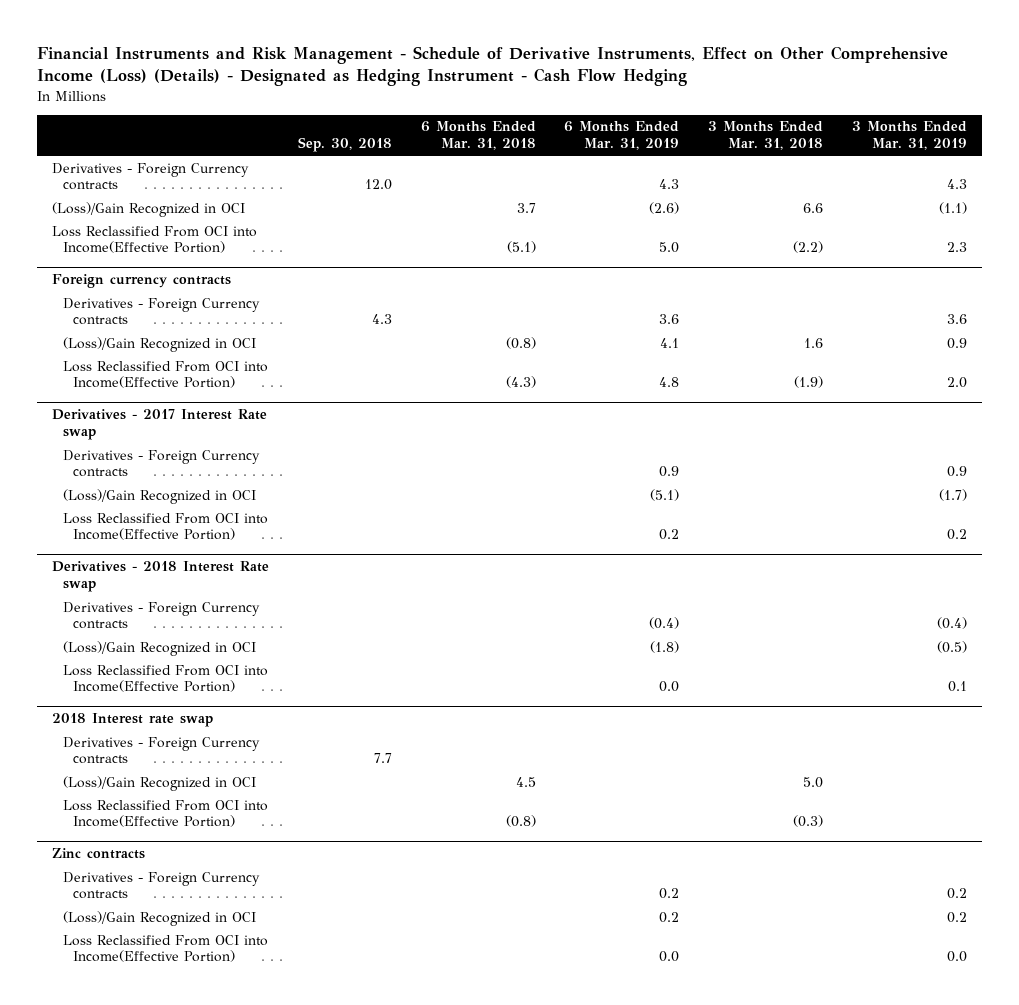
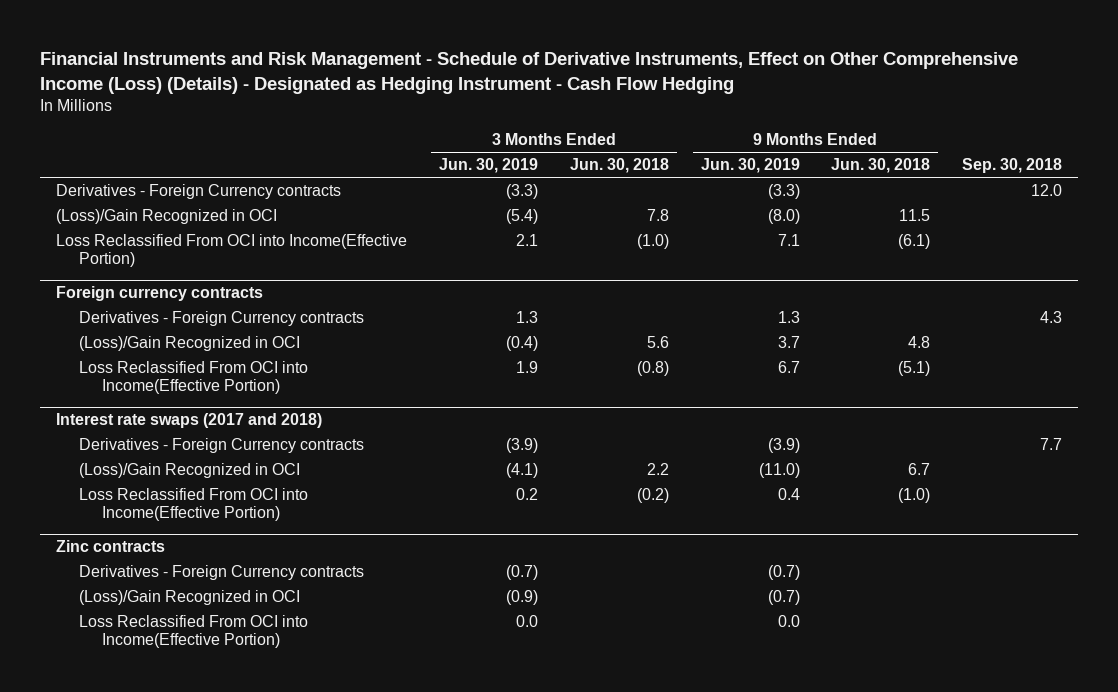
- | Sep. 30, 2018 | 6 Months Ended Mar. 31, 2018 | 6 Months Ended Mar. 31, 2019 | 3 Months Ended Mar. 31, 2018 | 3 Months Ended Mar. 31, 2019
+ | 3 Months Ended Jun. 30, 2019 | 3 Months Ended Jun. 30, 2018 | 9 Months Ended Jun. 30, 2019 | 9 Months Ended Jun. 30, 2018 | Sep. 30, 2018
- Derivatives - 2017 Interest Rate swap
- Derivatives - Foreign Currency contracts | | | 0.9 | | 0.9
- (Loss)/Gain Recognized in OCI | | | (5.1) | | (1.7)
- Loss Reclassified From OCI into Income(Effective Portion) | | | 0.2 | | 0.2
- Derivatives - 2018 Interest Rate swap
- Derivatives - Foreign Currency contracts | | | (0.4) | | (0.4)
- (Loss)/Gain Recognized in OCI | | | (1.8) | | (0.5)
- Loss Reclassified From OCI into Income(Effective Portion) | | | 0.0 | | 0.1
- 2018 Interest rate swap
+ Interest rate swaps (2017 and 2018)

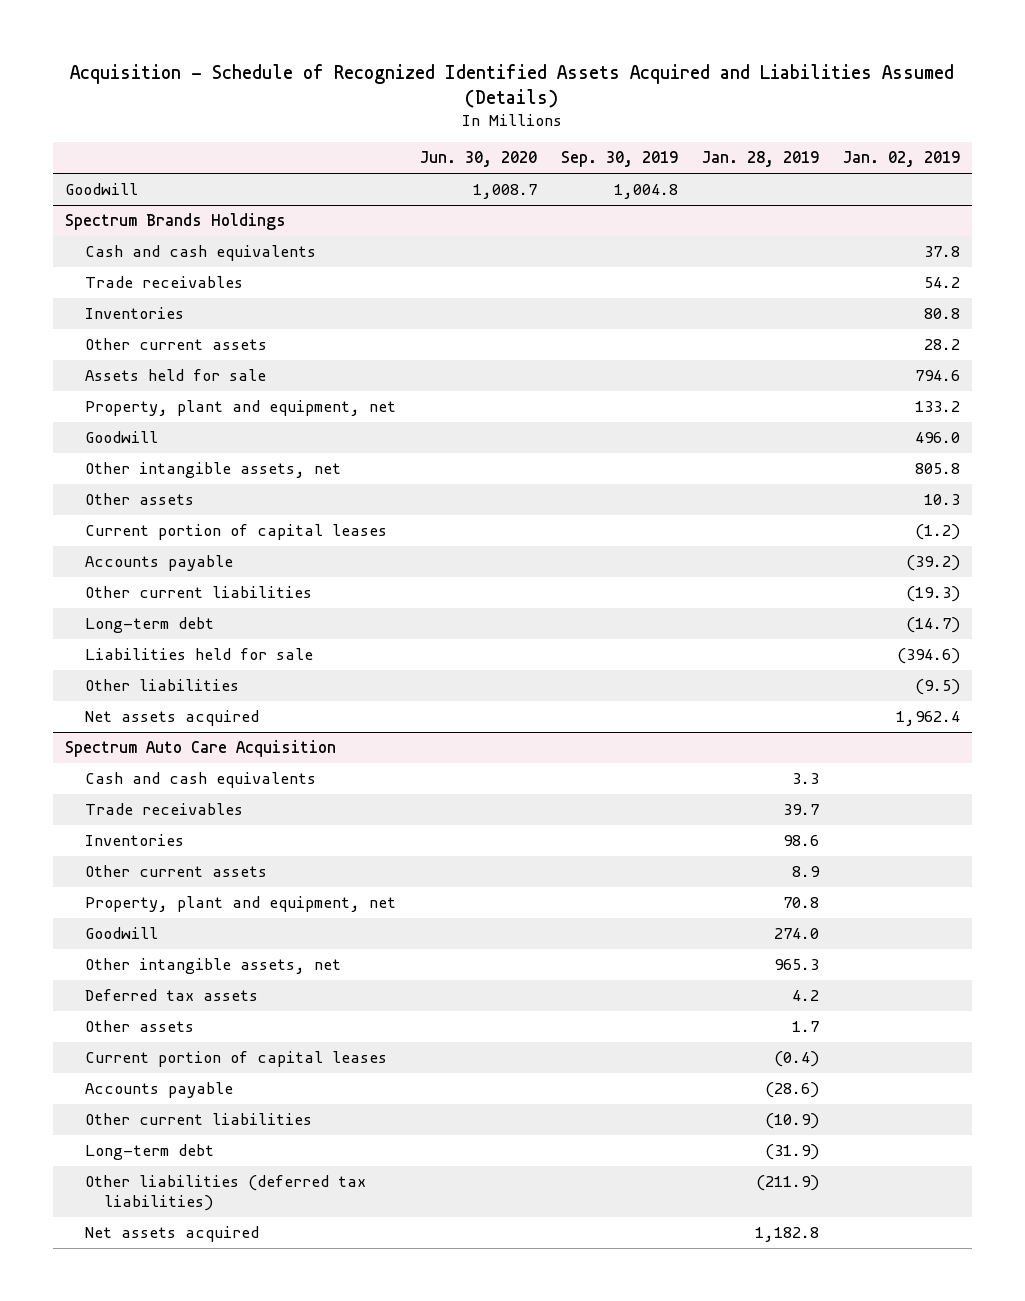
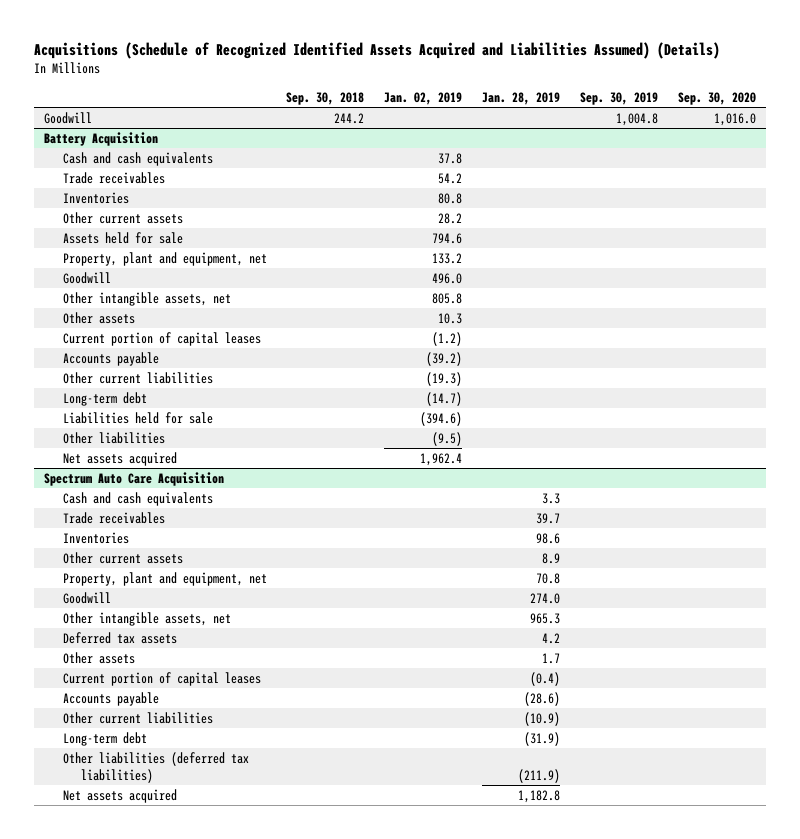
- Acquisition - Schedule of Recognized Identified Assets Acquired and Liabilities Assumed (Details)
+ Acquisitions (Schedule of Recognized Identified Assets Acquired and Liabilities Assumed) (Details)
- | Jun. 30, 2020 | Sep. 30, 2019 | Jan. 28, 2019 | Jan. 02, 2019
+ | Sep. 30, 2018 | Jan. 02, 2019 | Jan. 28, 2019 | Sep. 30, 2019 | Sep. 30, 2020
- Spectrum Brands Holdings
+ Battery Acquisition

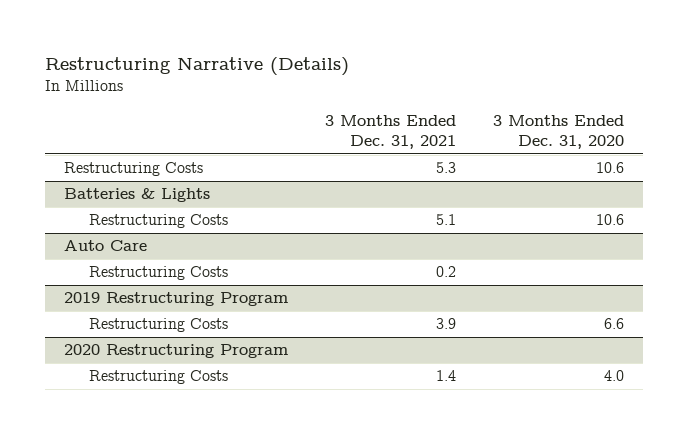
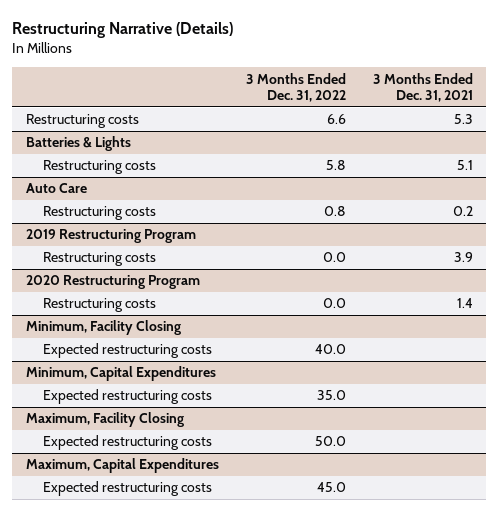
- | 3 Months Ended Dec. 31, 2021 | 3 Months Ended Dec. 31, 2020
+ | 3 Months Ended Dec. 31, 2022 | 3 Months Ended Dec. 31, 2021
- Restructuring Costs | 5.3 | 10.6
+ Restructuring costs | 6.6 | 5.3
@ Batteries & Lights
- Restructuring Costs | 5.1 | 10.6
+ Restructuring costs | 5.8 | 5.1
@ Auto Care
- Restructuring Costs | 0.2 |
+ Restructuring costs | 0.8 | 0.2
@ 2019 Restructuring Program
- Restructuring Costs | 3.9 | 6.6
+ Restructuring costs | 0.0 | 3.9
@ 2020 Restructuring Program
- Restructuring Costs | 1.4 | 4.0
+ Restructuring costs | 0.0 | 1.4
+ Minimum, Facility Closing
+ Expected restructuring costs | 40.0 |
+ Minimum, Capital Expenditures
+ Expected restructuring costs | 35.0 |
+ Maximum, Facility Closing
+ Expected restructuring costs | 50.0 |
+ Maximum, Capital Expenditures
+ Expected restructuring costs | 45.0 |

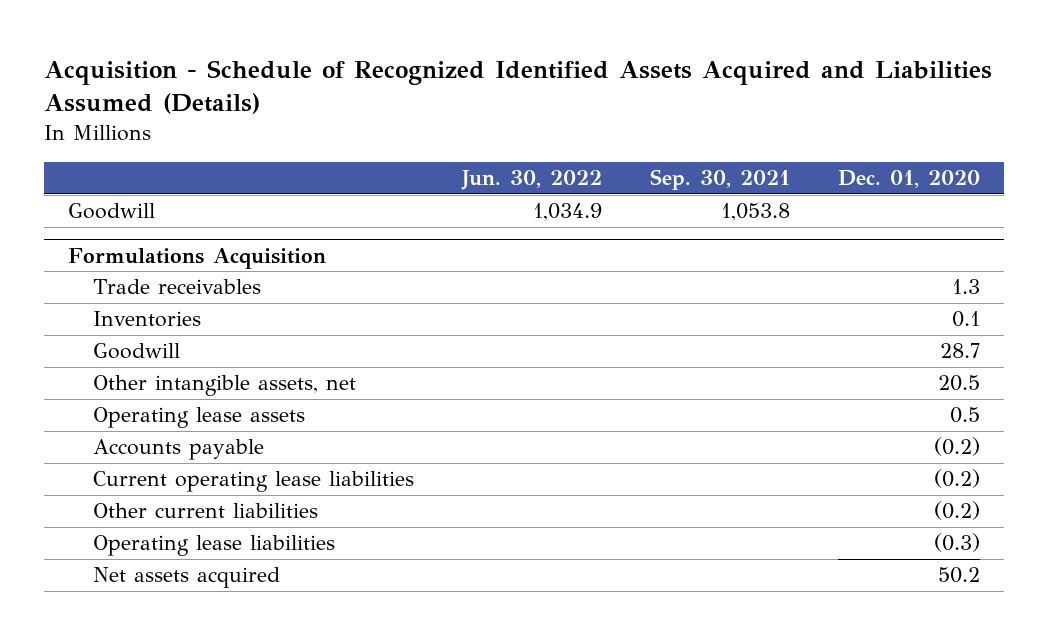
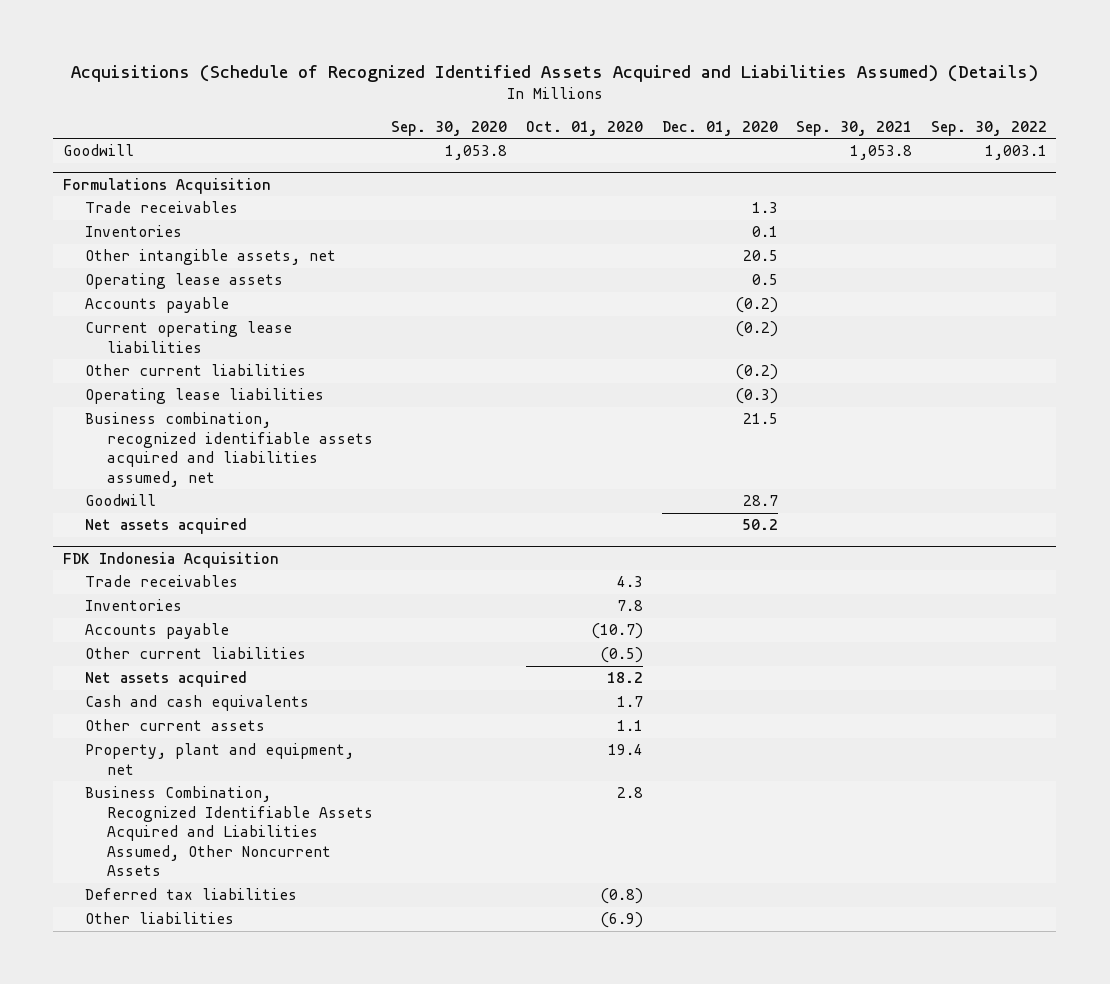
- Acquisition - Schedule of Recognized Identified Assets Acquired and Liabilities Assumed (Details)
+ Acquisitions (Schedule of Recognized Identified Assets Acquired and Liabilities Assumed) (Details)
- | Jun. 30, 2022 | Sep. 30, 2021 | Dec. 01, 2020
+ | Sep. 30, 2020 | Oct. 01, 2020 | Dec. 01, 2020 | Sep. 30, 2021 | Sep. 30, 2022
@ Formulations Acquisition
+ Business combination, recognized identifiable assets acquired and liabilities assumed, net | | | 21.5 | |
moved down: Goodwill | | | 28.7 | |
+ FDK Indonesia Acquisition
+ Trade receivables | | 4.3 | | |
+ Inventories | | 7.8 | | |
+ Accounts payable | | (10.7) | | |
+ Other current liabilities | | (0.5) | | |
+ Net assets acquired | | 18.2 | | |
+ Cash and cash equivalents | | 1.7 | | |
+ Other current assets | | 1.1 | | |
+ Property, plant and equipment, net | | 19.4 | | |
+ Business Combination, Recognized Identifiable Assets Acquired and Liabilities Assumed, Other Noncurrent Assets | | 2.8 | | |
+ Deferred tax liabilities | | (0.8) | | |
+ Other liabilities | | (6.9) | | |

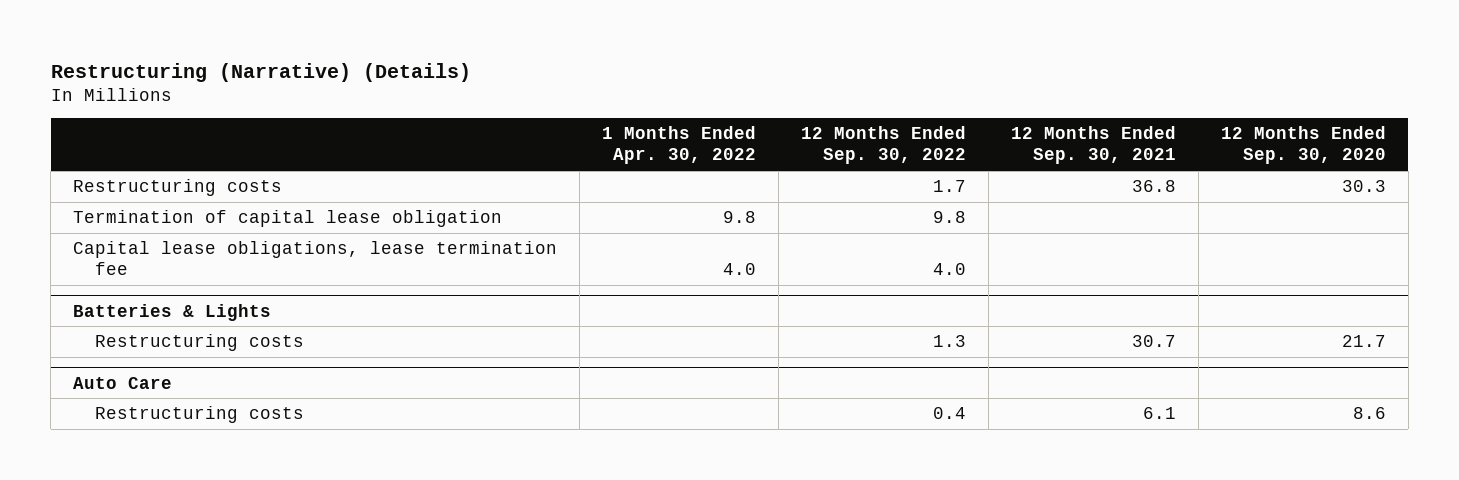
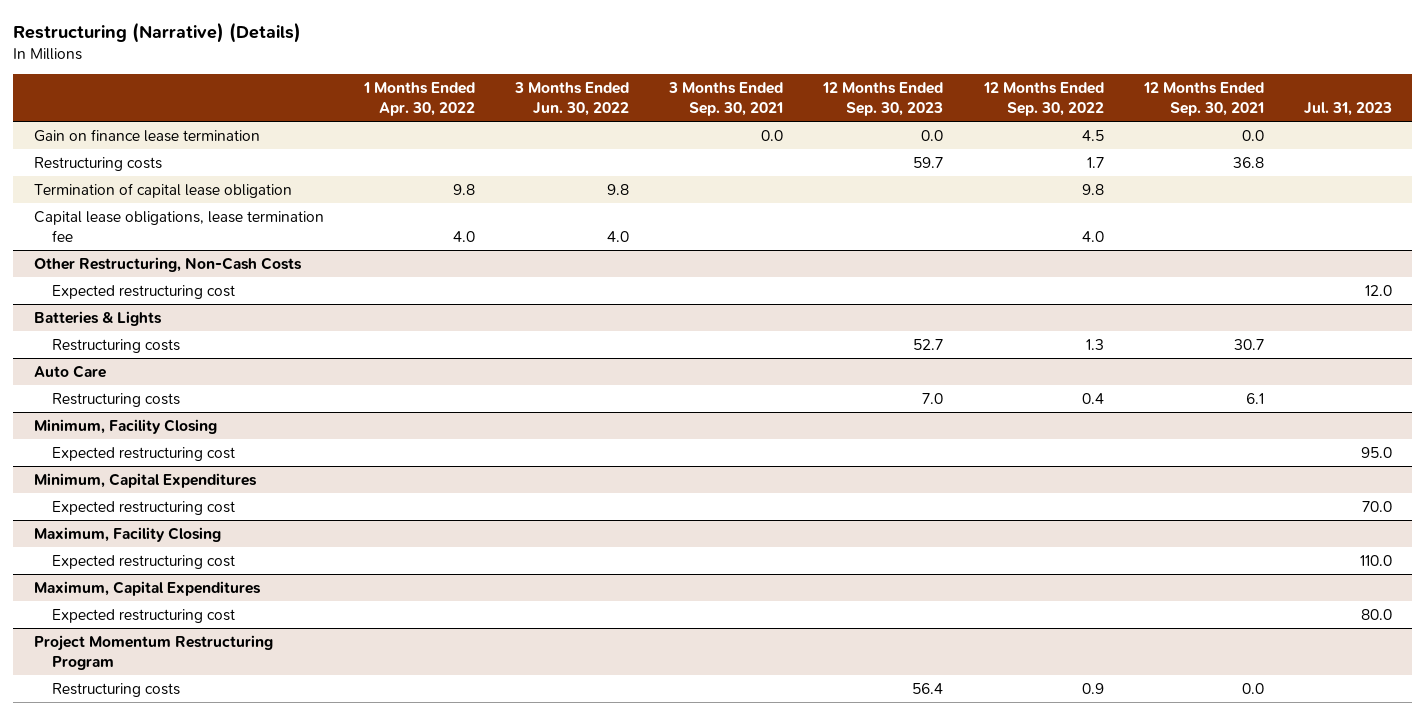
- | 1 Months Ended Apr. 30, 2022 | 12 Months Ended Sep. 30, 2022 | 12 Months Ended Sep. 30, 2021 | 12 Months Ended Sep. 30, 2020
+ | 1 Months Ended Apr. 30, 2022 | 3 Months Ended Jun. 30, 2022 | 3 Months Ended Sep. 30, 2021 | 12 Months Ended Sep. 30, 2023 | 12 Months Ended Sep. 30, 2022 | 12 Months Ended Sep. 30, 2021 | Jul. 31, 2023
+ Gain on finance lease termination | | | 0.0 | 0.0 | 4.5 | 0.0 |
+ Other Restructuring, Non-Cash Costs
+ Expected restructuring cost | | | | | | | 12.0
+ Minimum, Facility Closing
+ Expected restructuring cost | | | | | | | 95.0
+ Minimum, Capital Expenditures
+ Expected restructuring cost | | | | | | | 70.0
+ Maximum, Facility Closing
+ Expected restructuring cost | | | | | | | 110.0
+ Maximum, Capital Expenditures
+ Expected restructuring cost | | | | | | | 80.0
+ Project Momentum Restructuring Program
+ Restructuring costs | | | | 56.4 | 0.9 | 0.0 |

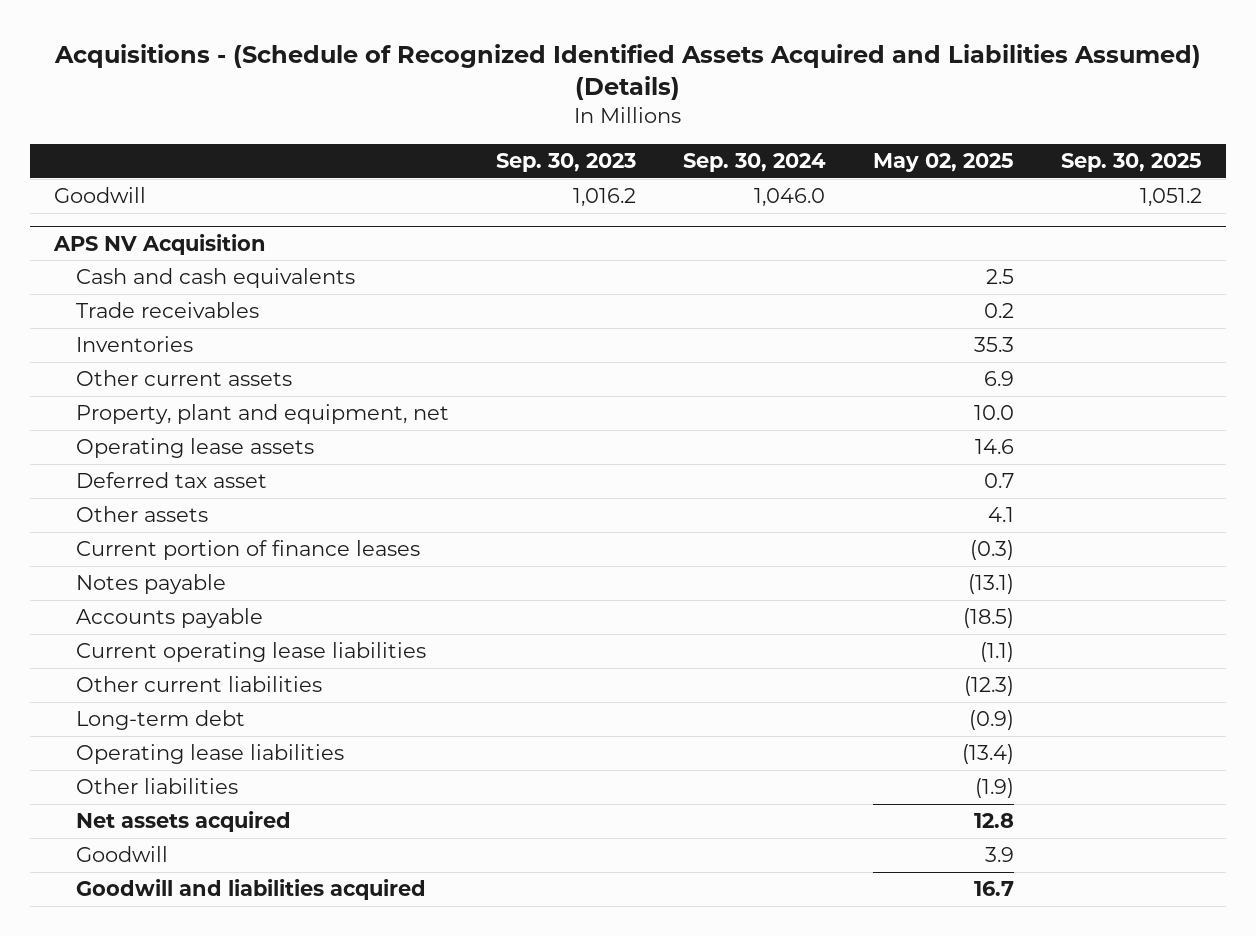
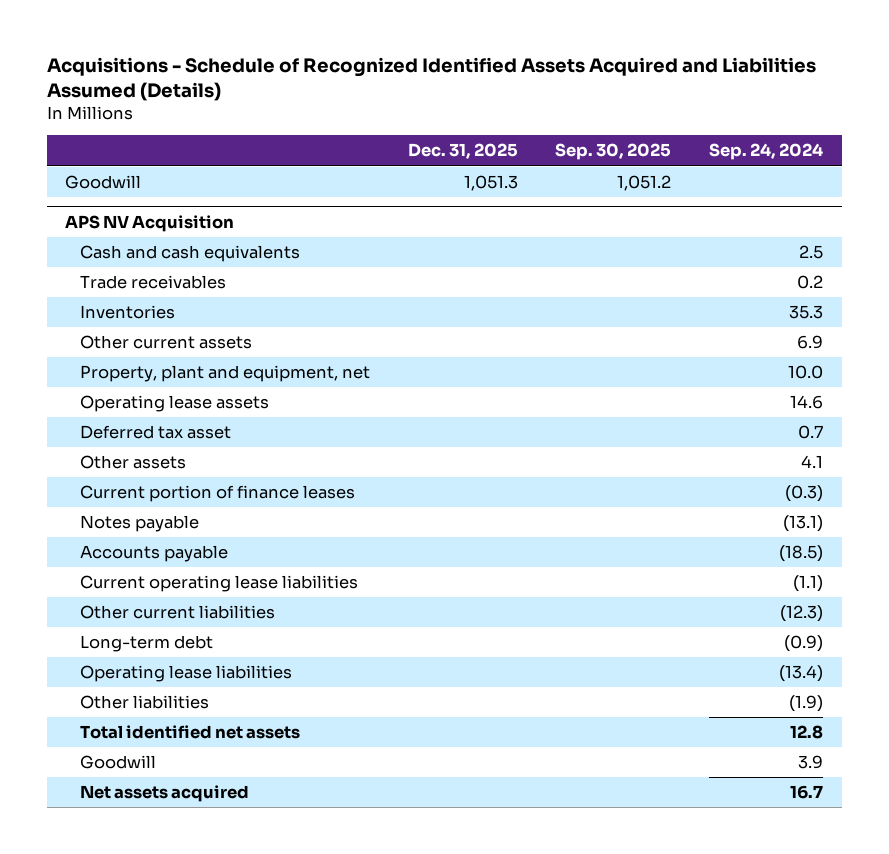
- Acquisitions - (Schedule of Recognized Identified Assets Acquired and Liabilities Assumed) (Details)
+ Acquisitions - Schedule of Recognized Identified Assets Acquired and Liabilities Assumed (Details)
- | Sep. 30, 2023 | Sep. 30, 2024 | May 02, 2025 | Sep. 30, 2025
+ | Dec. 31, 2025 | Sep. 30, 2025 | Sep. 24, 2024
@ APS NV Acquisition
+ Total identified net assets | | | 12.8
- Goodwill and liabilities acquired | | | 16.7 |
moved down: Net assets acquired | | | 16.7

